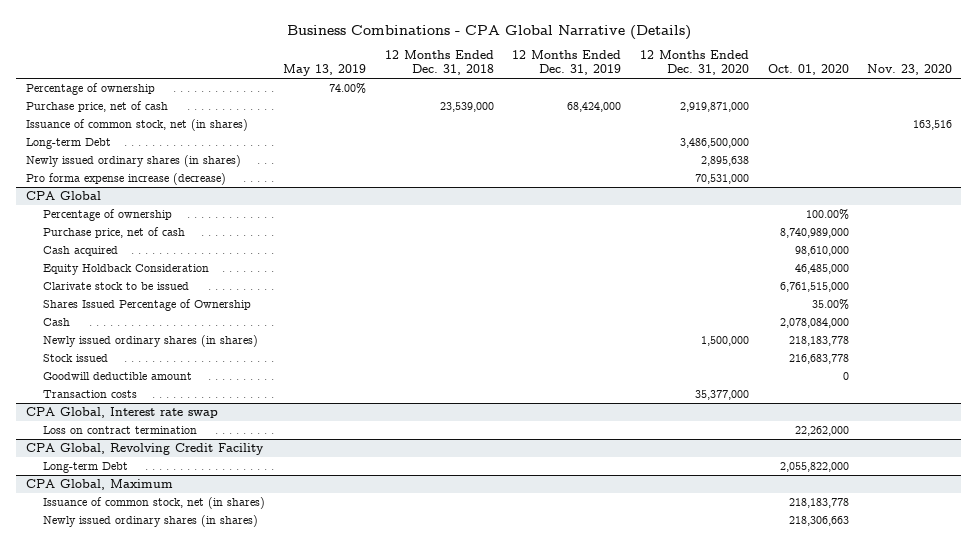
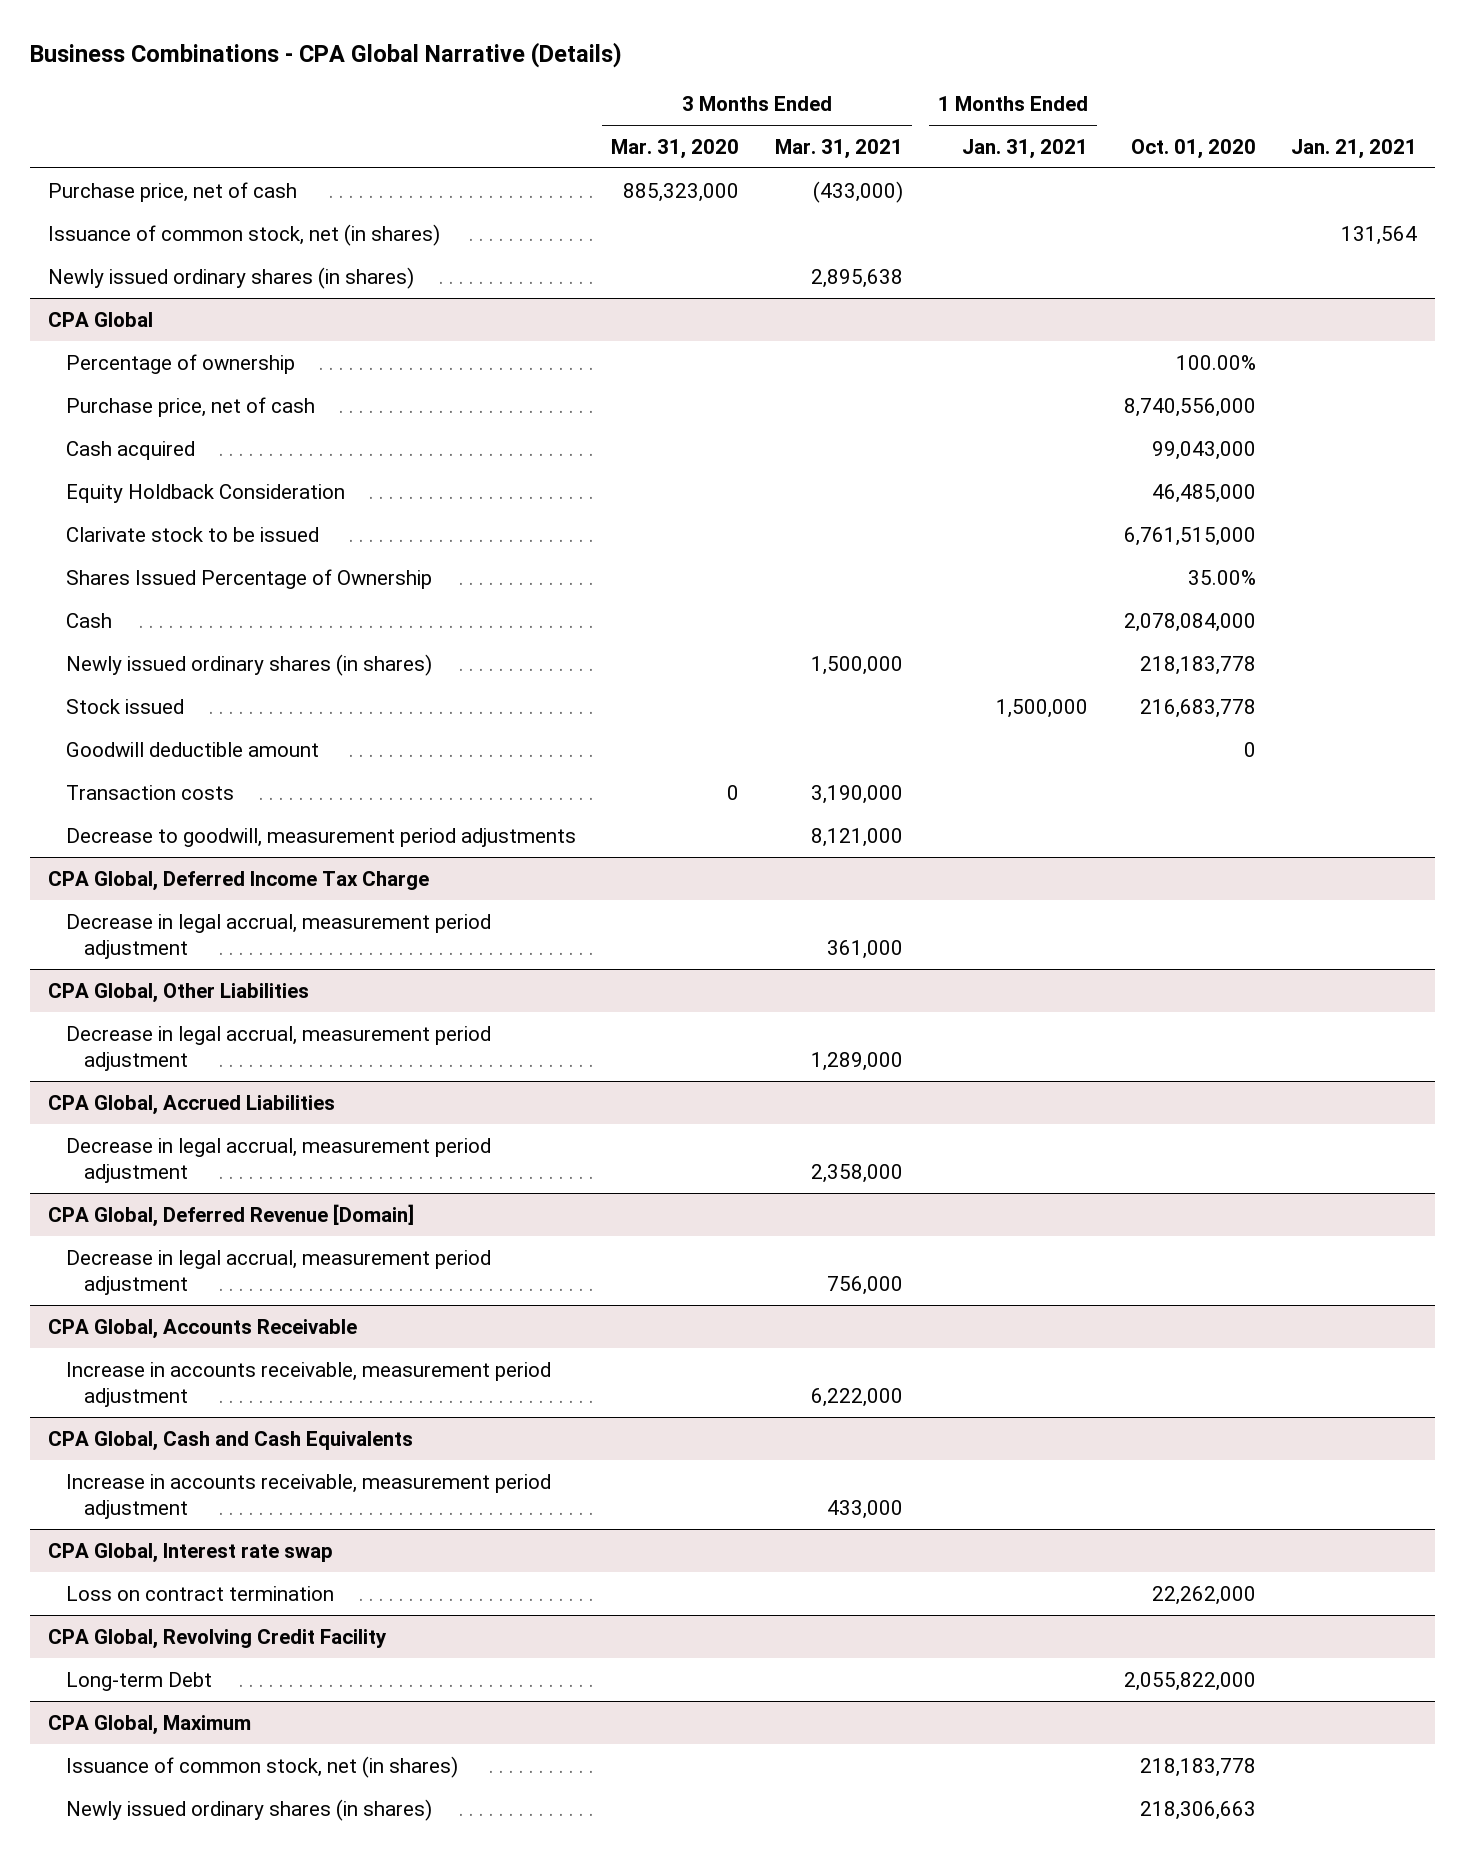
- | May 13, 2019 | 12 Months Ended Dec. 31, 2018 | 12 Months Ended Dec. 31, 2019 | 12 Months Ended Dec. 31, 2020 | Oct. 01, 2020 | Nov. 23, 2020
+ | 3 Months Ended Mar. 31, 2020 | 3 Months Ended Mar. 31, 2021 | 1 Months Ended Jan. 31, 2021 | Oct. 01, 2020 | Jan. 21, 2021
- Percentage of ownership | 74.00% | | | | |
- Long-term Debt | | | | 3,486,500,000 | |
- Pro forma expense increase (decrease) | | | | 70,531,000 | |
@ CPA Global
- Purchase price, net of cash | | | | | 8,740,989,000 |
- Cash acquired | | | | | 98,610,000 |
+ Purchase price, net of cash | | | | 8,740,556,000 |
+ Cash acquired | | | | 99,043,000 |
+ Decrease to goodwill, measurement period adjustments | | 8,121,000 | | |
+ CPA Global, Deferred Income Tax Charge
+ Decrease in legal accrual, measurement period adjustment | | 361,000 | | |
+ CPA Global, Other Liabilities
+ Decrease in legal accrual, measurement period adjustment | | 1,289,000 | | |
+ CPA Global, Accrued Liabilities
+ Decrease in legal accrual, measurement period adjustment | | 2,358,000 | | |
+ CPA Global, Deferred Revenue [Domain]
+ Decrease in legal accrual, measurement period adjustment | | 756,000 | | |
+ CPA Global, Accounts Receivable
+ Increase in accounts receivable, measurement period adjustment | | 6,222,000 | | |
+ CPA Global, Cash and Cash Equivalents
+ Increase in accounts receivable, measurement period adjustment | | 433,000 | | |

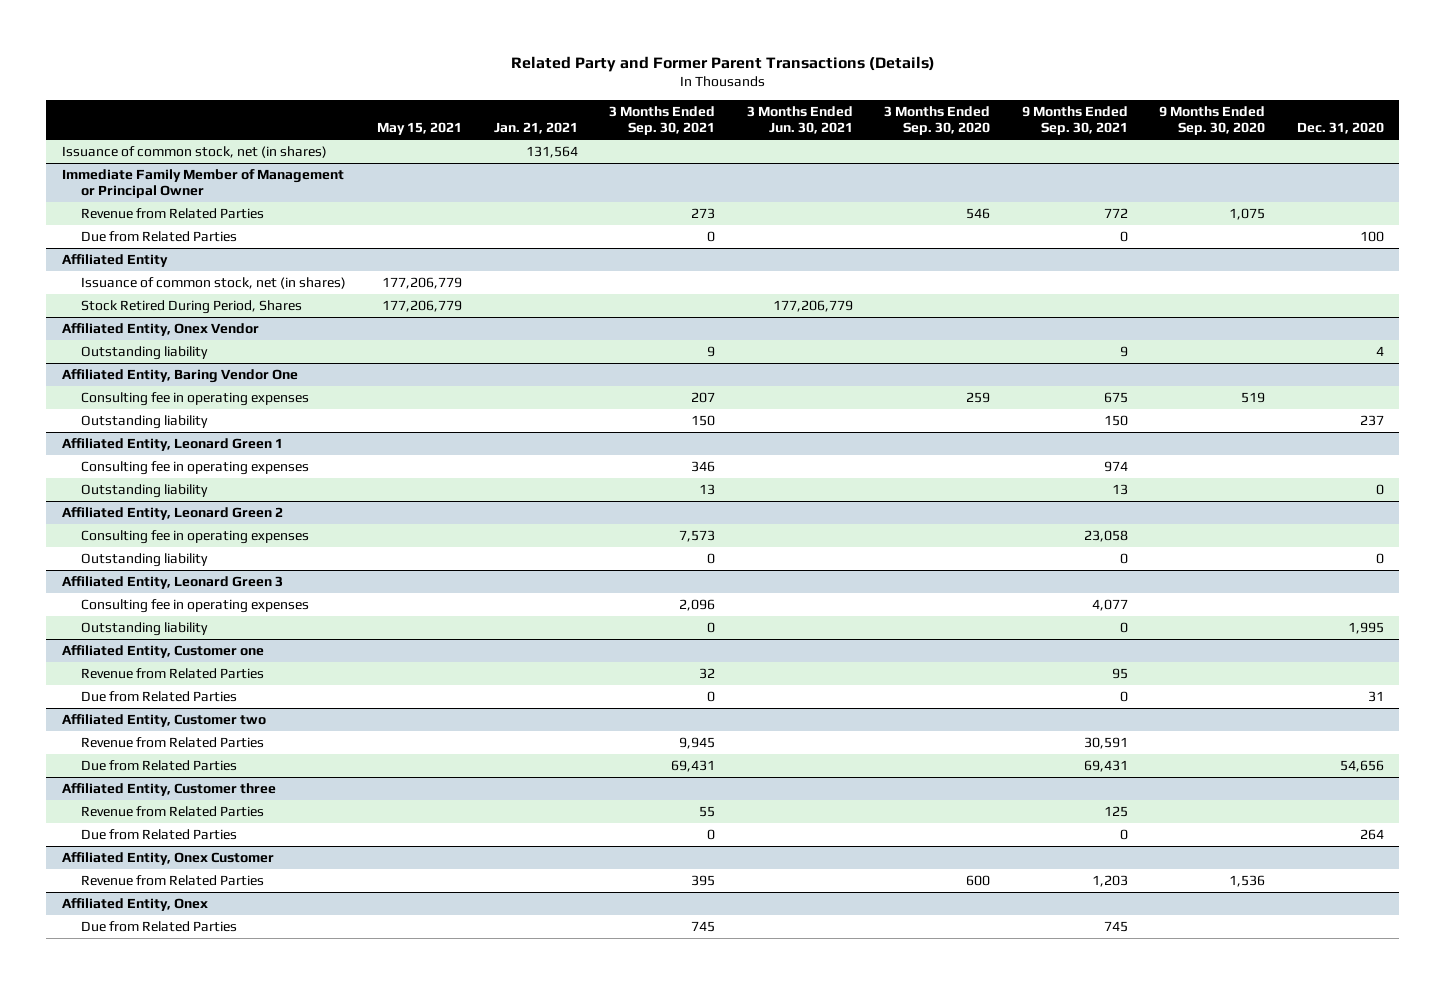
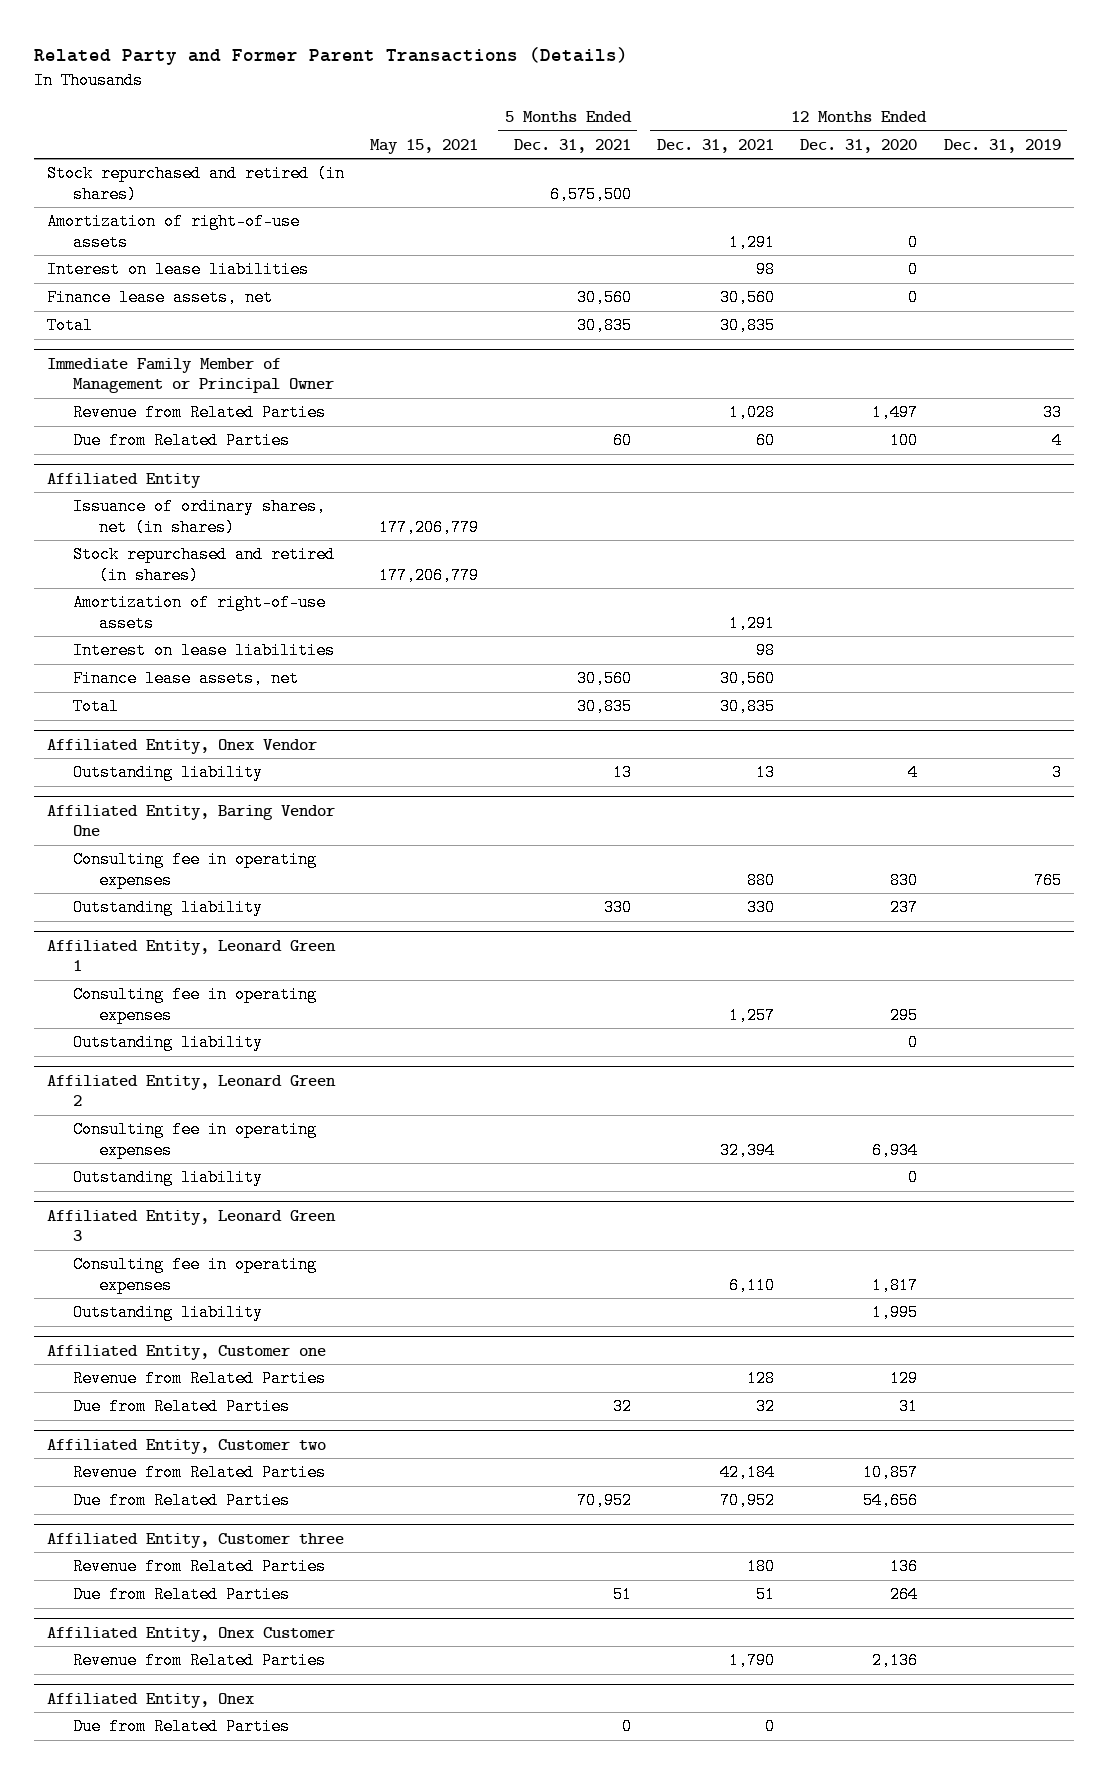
- | May 15, 2021 | Jan. 21, 2021 | 3 Months Ended Sep. 30, 2021 | 3 Months Ended Jun. 30, 2021 | 3 Months Ended Sep. 30, 2020 | 9 Months Ended Sep. 30, 2021 | 9 Months Ended Sep. 30, 2020 | Dec. 31, 2020
+ | May 15, 2021 | 5 Months Ended Dec. 31, 2021 | 12 Months Ended Dec. 31, 2021 | 12 Months Ended Dec. 31, 2020 | 12 Months Ended Dec. 31, 2019
- Issuance of common stock, net (in shares) | | 131,564 | | | | | |
+ Stock repurchased and retired (in shares) | | 6,575,500 | | |
+ Amortization of right-of-use assets | | | 1,291 | 0 |
+ Interest on lease liabilities | | | 98 | 0 |
+ Finance lease assets, net | | 30,560 | 30,560 | 0 |
+ Total | | 30,835 | 30,835 | |
@ Affiliated Entity
- Issuance of common stock, net (in shares) | 177,206,779 | | | | | | |
- Stock Retired During Period, Shares | 177,206,779 | | | 177,206,779 | | | |
+ Issuance of ordinary shares, net (in shares) | 177,206,779 | | | |
+ Stock repurchased and retired (in shares) | 177,206,779 | | | |
+ Amortization of right-of-use assets | | | 1,291 | |
+ Interest on lease liabilities | | | 98 | |
+ Finance lease assets, net | | 30,560 | 30,560 | |
+ Total | | 30,835 | 30,835 | |

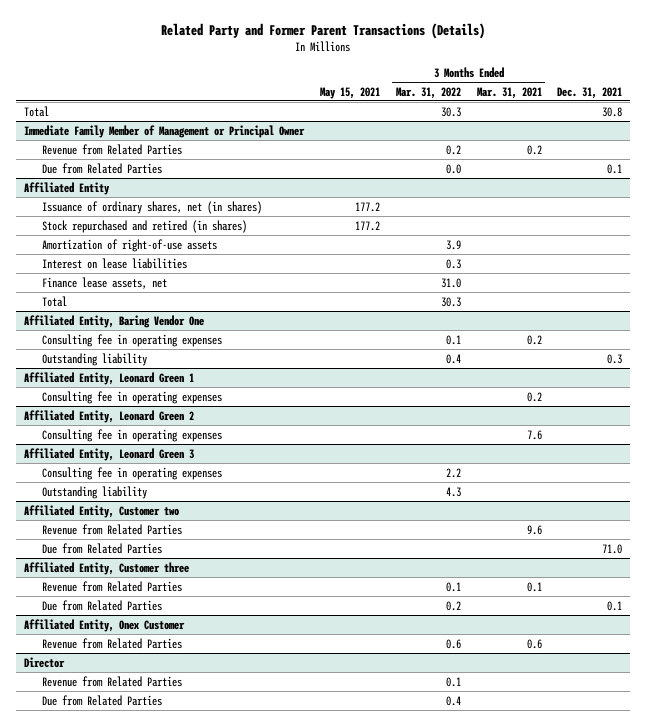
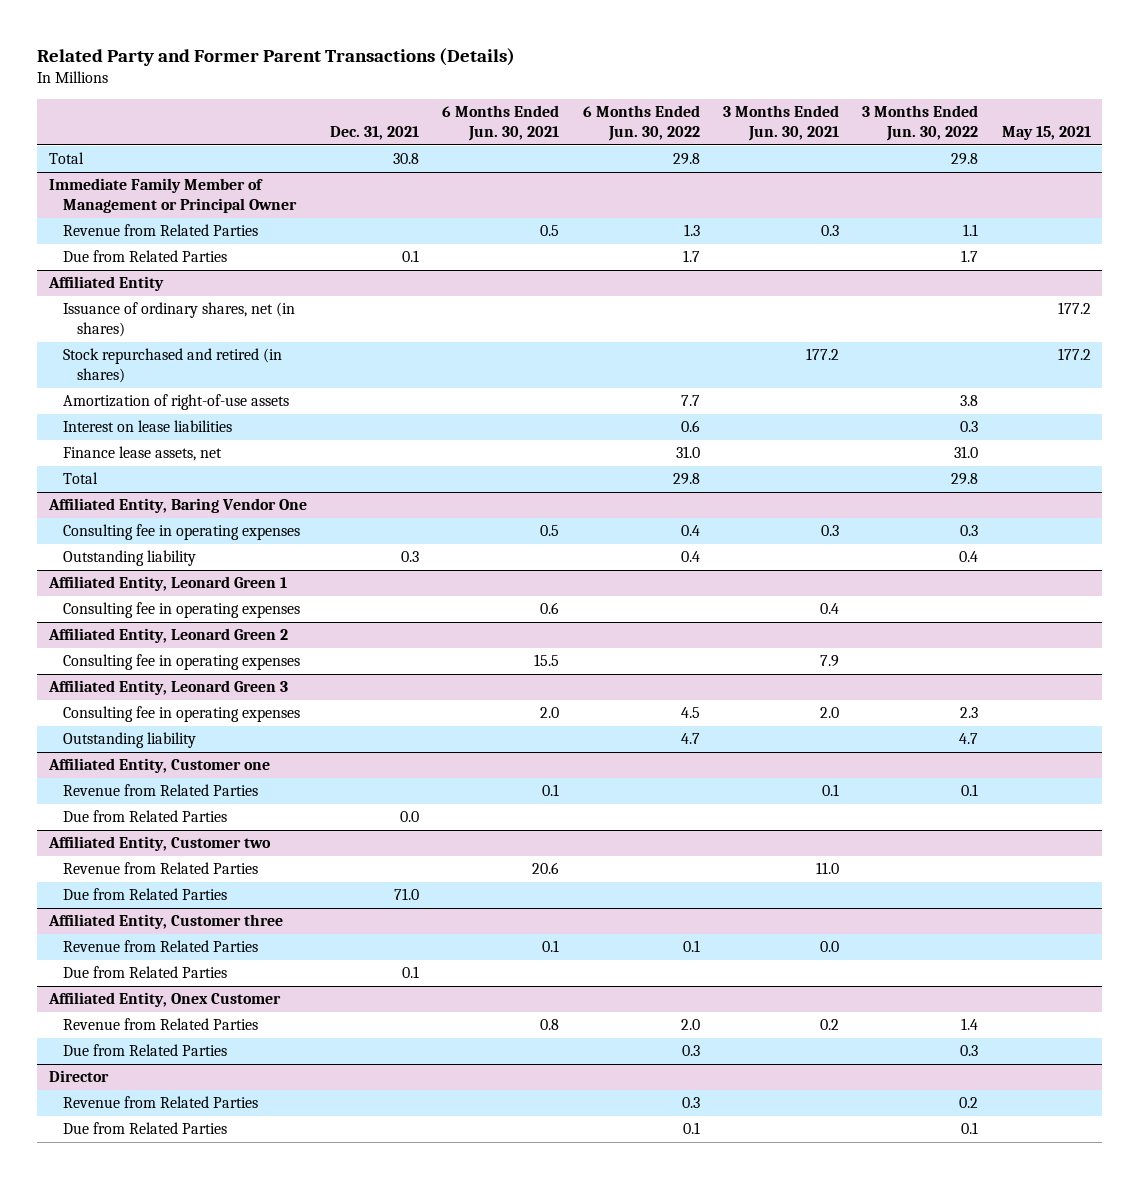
- | May 15, 2021 | 3 Months Ended Mar. 31, 2022 | 3 Months Ended Mar. 31, 2021 | Dec. 31, 2021
+ | Dec. 31, 2021 | 6 Months Ended Jun. 30, 2021 | 6 Months Ended Jun. 30, 2022 | 3 Months Ended Jun. 30, 2021 | 3 Months Ended Jun. 30, 2022 | May 15, 2021
+ Affiliated Entity, Customer one
+ Revenue from Related Parties | | 0.1 | | 0.1 | 0.1 |
+ Due from Related Parties | 0.0 | | | | |
@ Affiliated Entity, Onex Customer
+ Due from Related Parties | | | 0.3 | | 0.3 |

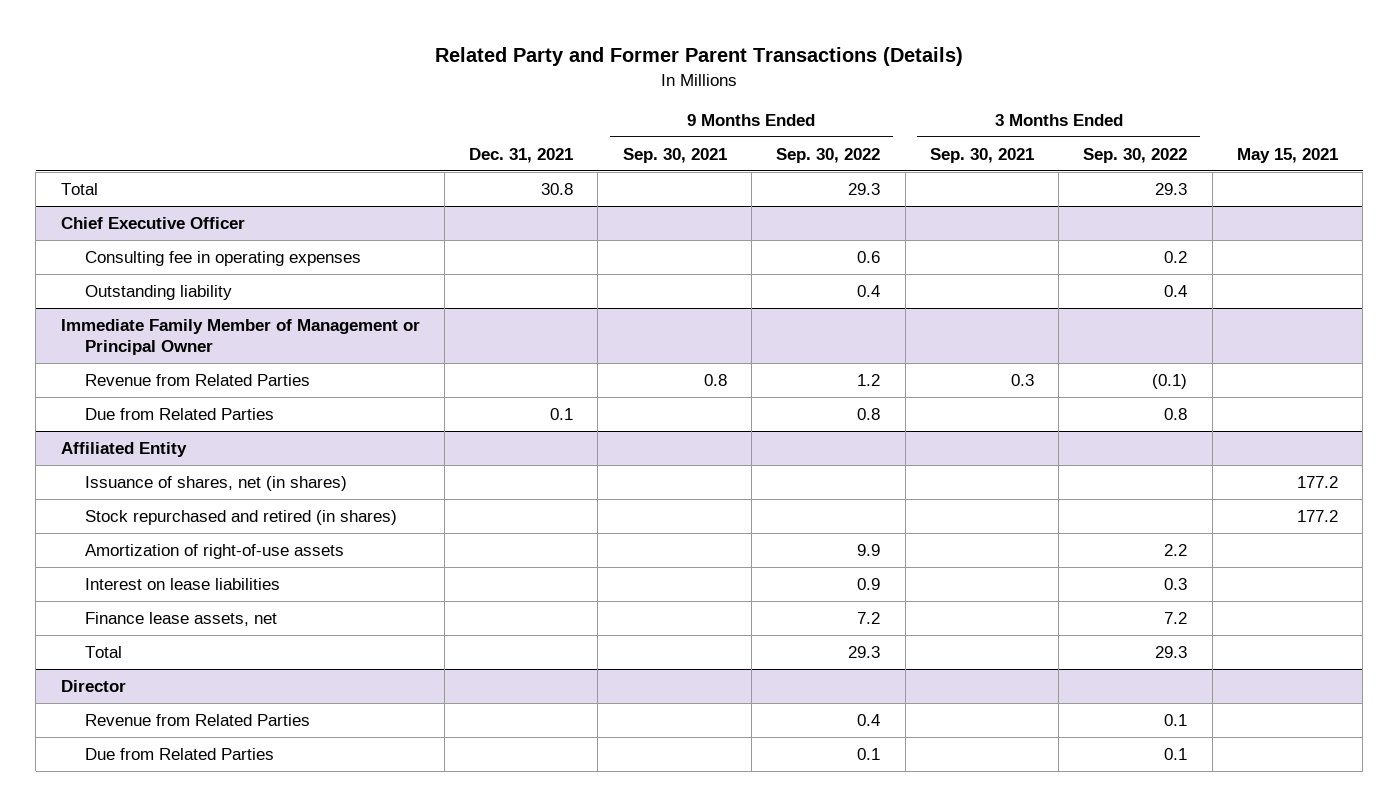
- | Dec. 31, 2021 | 6 Months Ended Jun. 30, 2021 | 6 Months Ended Jun. 30, 2022 | 3 Months Ended Jun. 30, 2021 | 3 Months Ended Jun. 30, 2022 | May 15, 2021
+ | Dec. 31, 2021 | 9 Months Ended Sep. 30, 2021 | 9 Months Ended Sep. 30, 2022 | 3 Months Ended Sep. 30, 2021 | 3 Months Ended Sep. 30, 2022 | May 15, 2021
+ Chief Executive Officer
+ Consulting fee in operating expenses | | | 0.6 | | 0.2 |
+ Outstanding liability | | | 0.4 | | 0.4 |
@ Affiliated Entity
- Issuance of ordinary shares, net (in shares) | | | | | | 177.2
+ Issuance of shares, net (in shares) | | | | | | 177.2
- Affiliated Entity, Baring Vendor One
- Consulting fee in operating expenses | | 0.5 | 0.4 | 0.3 | 0.3 |
- Outstanding liability | 0.3 | | 0.4 | | 0.4 |
- Affiliated Entity, Leonard Green 1
- Consulting fee in operating expenses | | 0.6 | | 0.4 | |
- Affiliated Entity, Leonard Green 2
- Consulting fee in operating expenses | | 15.5 | | 7.9 | |
- Affiliated Entity, Leonard Green 3
- Consulting fee in operating expenses | | 2.0 | 4.5 | 2.0 | 2.3 |
- Outstanding liability | | | 4.7 | | 4.7 |
- Affiliated Entity, Customer one
- Revenue from Related Parties | | 0.1 | | 0.1 | 0.1 |
- Due from Related Parties | 0.0 | | | | |
- Affiliated Entity, Customer two
- Revenue from Related Parties | | 20.6 | | 11.0 | |
- Due from Related Parties | 71.0 | | | | |
- Affiliated Entity, Customer three
- Revenue from Related Parties | | 0.1 | 0.1 | 0.0 | |
- Due from Related Parties | 0.1 | | | | |
- Affiliated Entity, Onex Customer
- Revenue from Related Parties | | 0.8 | 2.0 | 0.2 | 1.4 |
- Due from Related Parties | | | 0.3 | | 0.3 |

